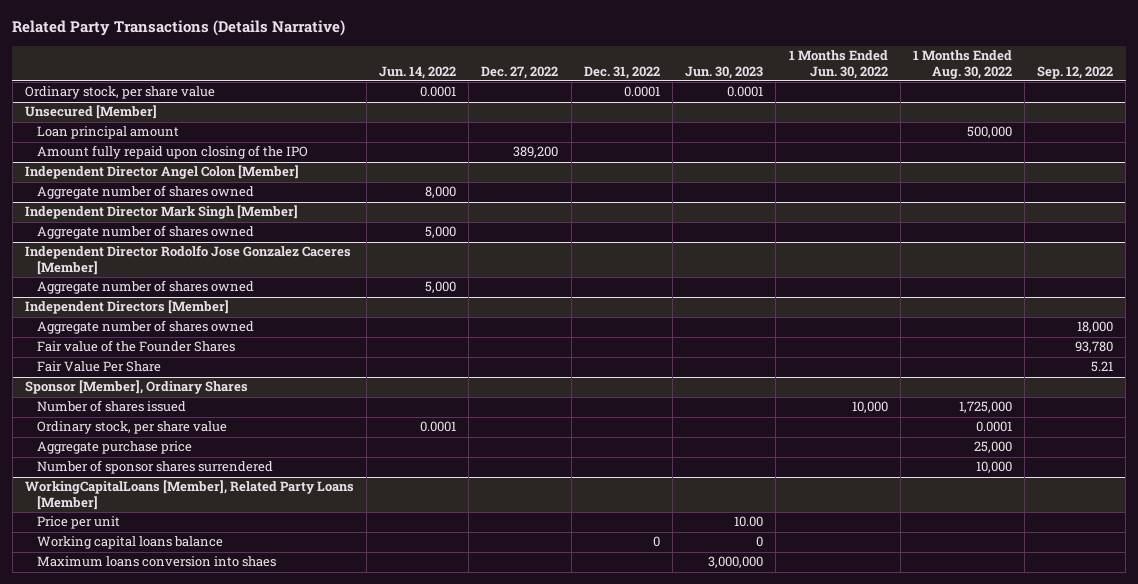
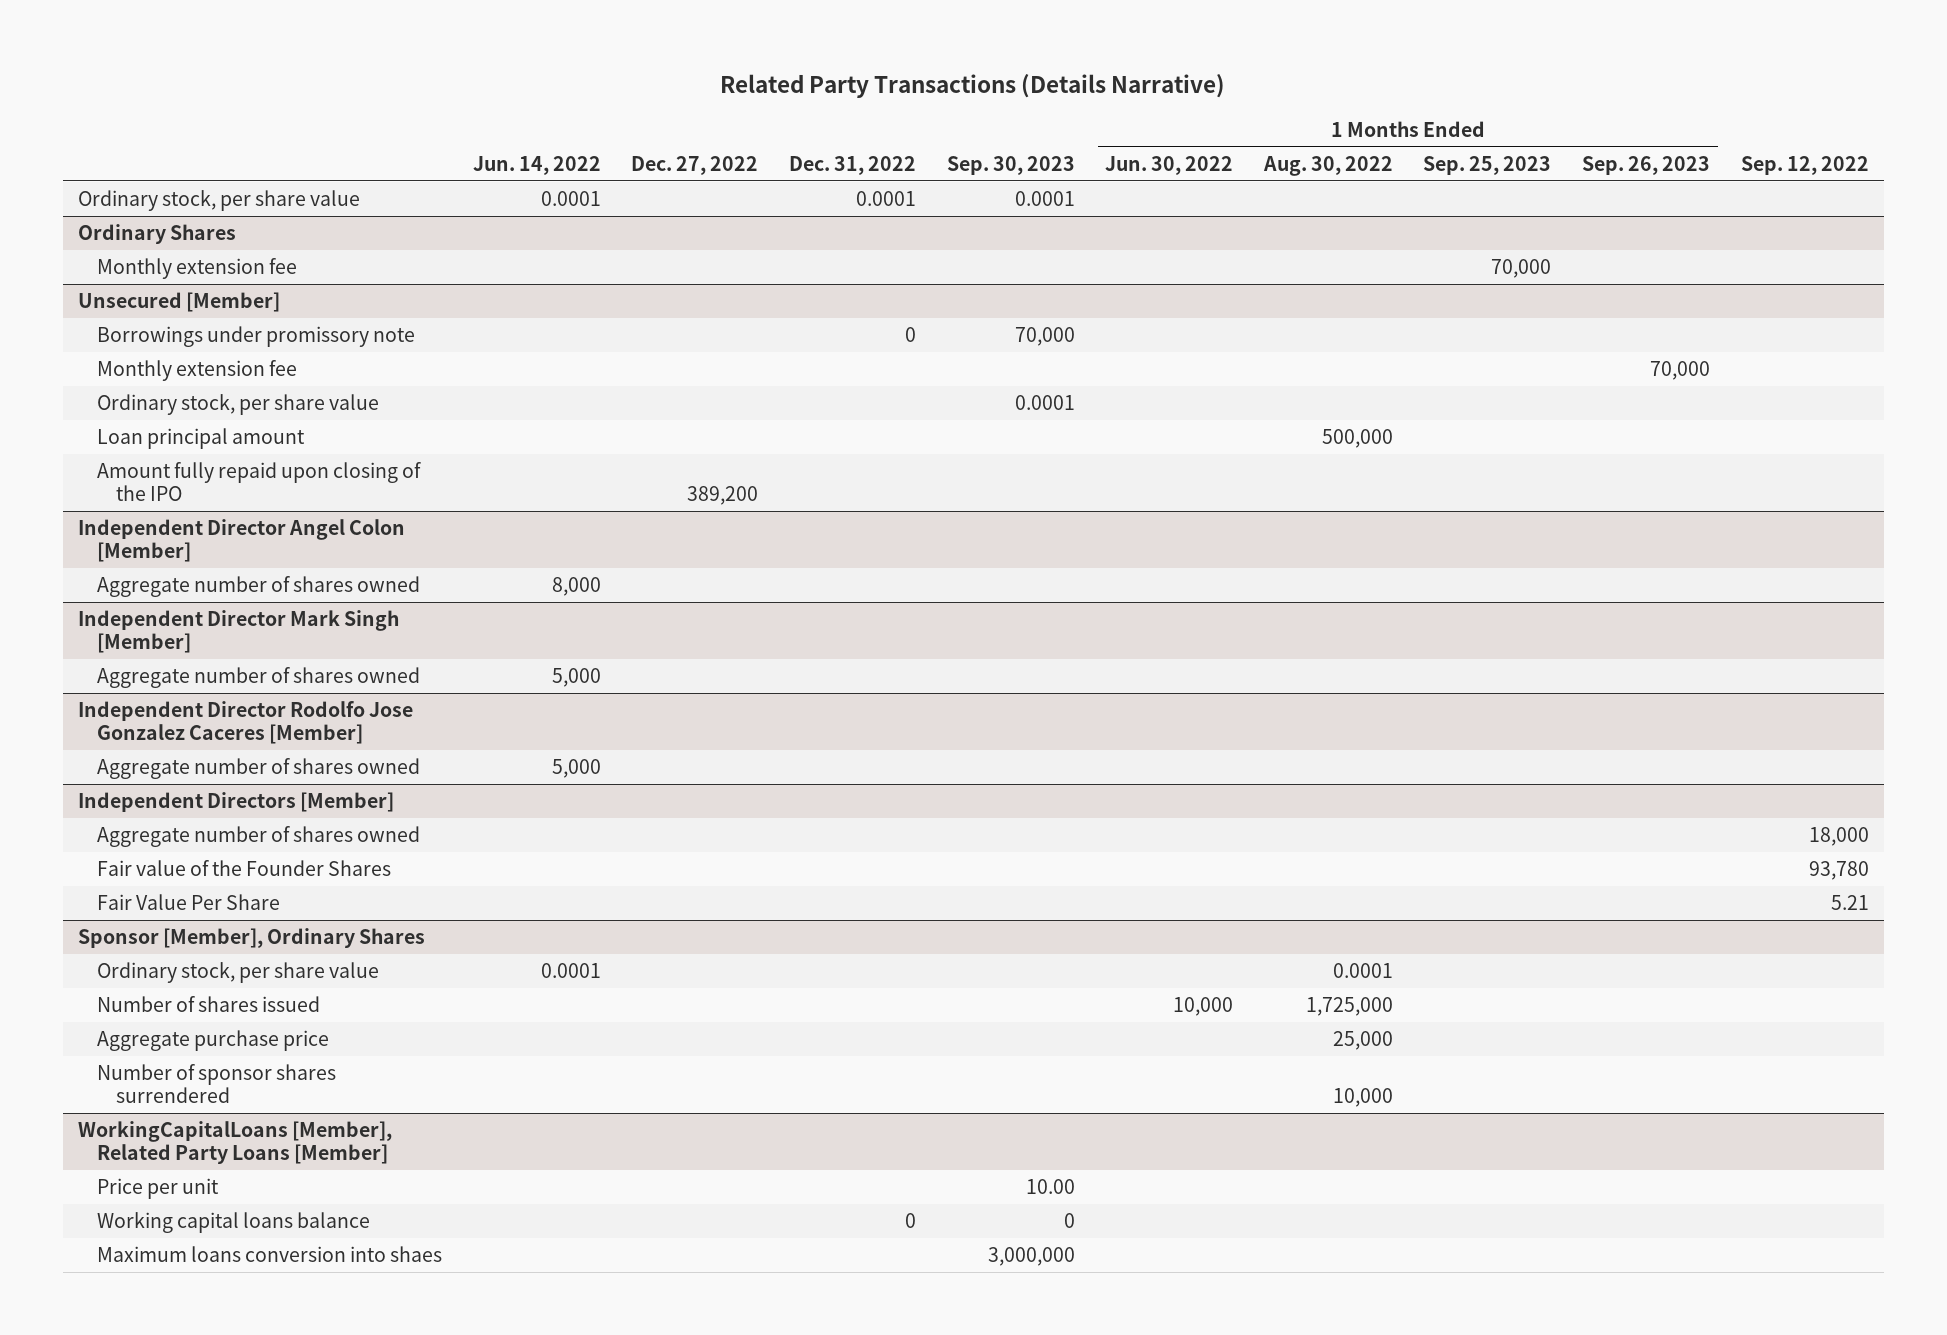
- | Jun. 14, 2022 | Dec. 27, 2022 | Dec. 31, 2022 | Jun. 30, 2023 | 1 Months Ended Jun. 30, 2022 | 1 Months Ended Aug. 30, 2022 | Sep. 12, 2022
+ | Jun. 14, 2022 | Dec. 27, 2022 | Dec. 31, 2022 | Sep. 30, 2023 | 1 Months Ended Jun. 30, 2022 | 1 Months Ended Aug. 30, 2022 | 1 Months Ended Sep. 25, 2023 | 1 Months Ended Sep. 26, 2023 | Sep. 12, 2022
+ Ordinary Shares
+ Monthly extension fee | | | | | | | 70,000 | |
@ Unsecured [Member]
+ Borrowings under promissory note | | | 0 | 70,000 | | | | |
+ Monthly extension fee | | | | | | | | 70,000 |
+ Ordinary stock, per share value | | | | 0.0001 | | | | |
@ Sponsor [Member], Ordinary Shares
moved down: Number of shares issued | | | | | 10,000 | 1,725,000 | | |

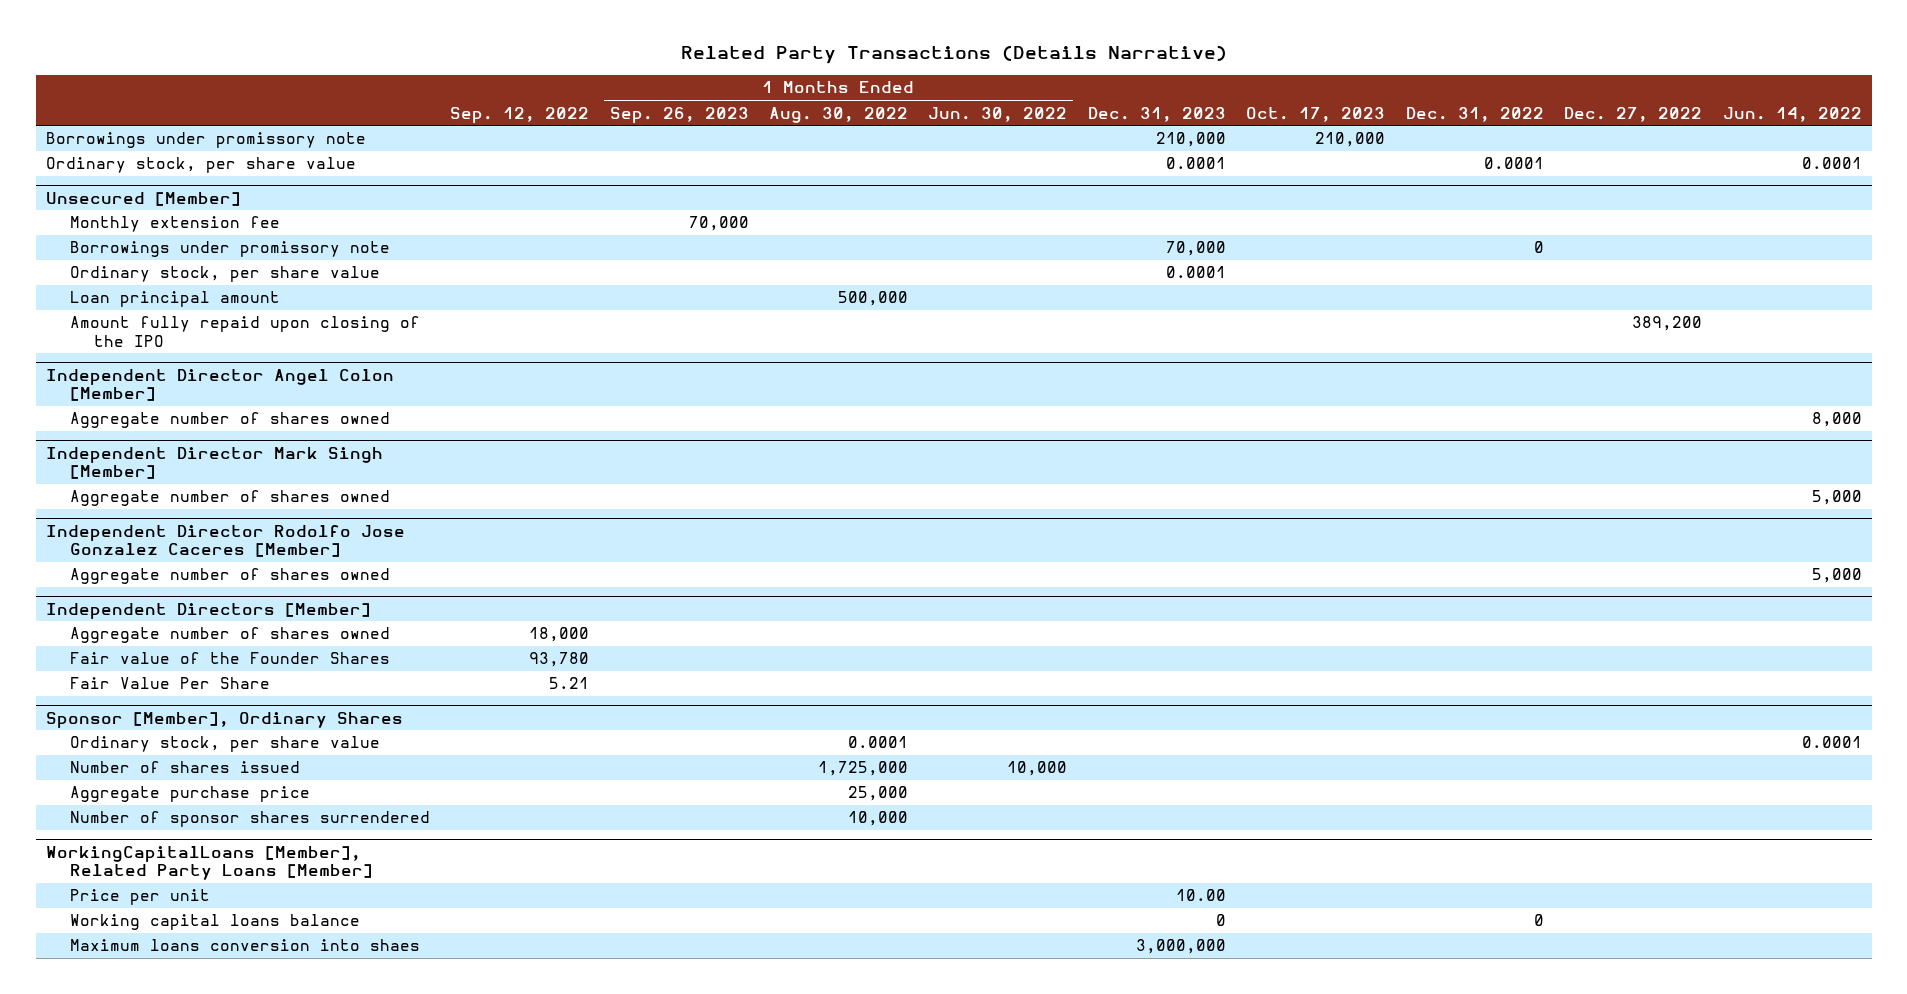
- | Jun. 14, 2022 | Dec. 27, 2022 | Dec. 31, 2022 | Sep. 30, 2023 | 1 Months Ended Jun. 30, 2022 | 1 Months Ended Aug. 30, 2022 | 1 Months Ended Sep. 25, 2023 | 1 Months Ended Sep. 26, 2023 | Sep. 12, 2022
+ | Sep. 12, 2022 | 1 Months Ended Sep. 26, 2023 | 1 Months Ended Aug. 30, 2022 | 1 Months Ended Jun. 30, 2022 | Dec. 31, 2023 | Oct. 17, 2023 | Dec. 31, 2022 | Dec. 27, 2022 | Jun. 14, 2022
+ Borrowings under promissory note | | | | | 210,000 | 210,000 | | |
- Ordinary Shares
- Monthly extension fee | | | | | | | 70,000 | |
@ Unsecured [Member]
moved down: Borrowings under promissory note | | | | | 70,000 | | 0 | |

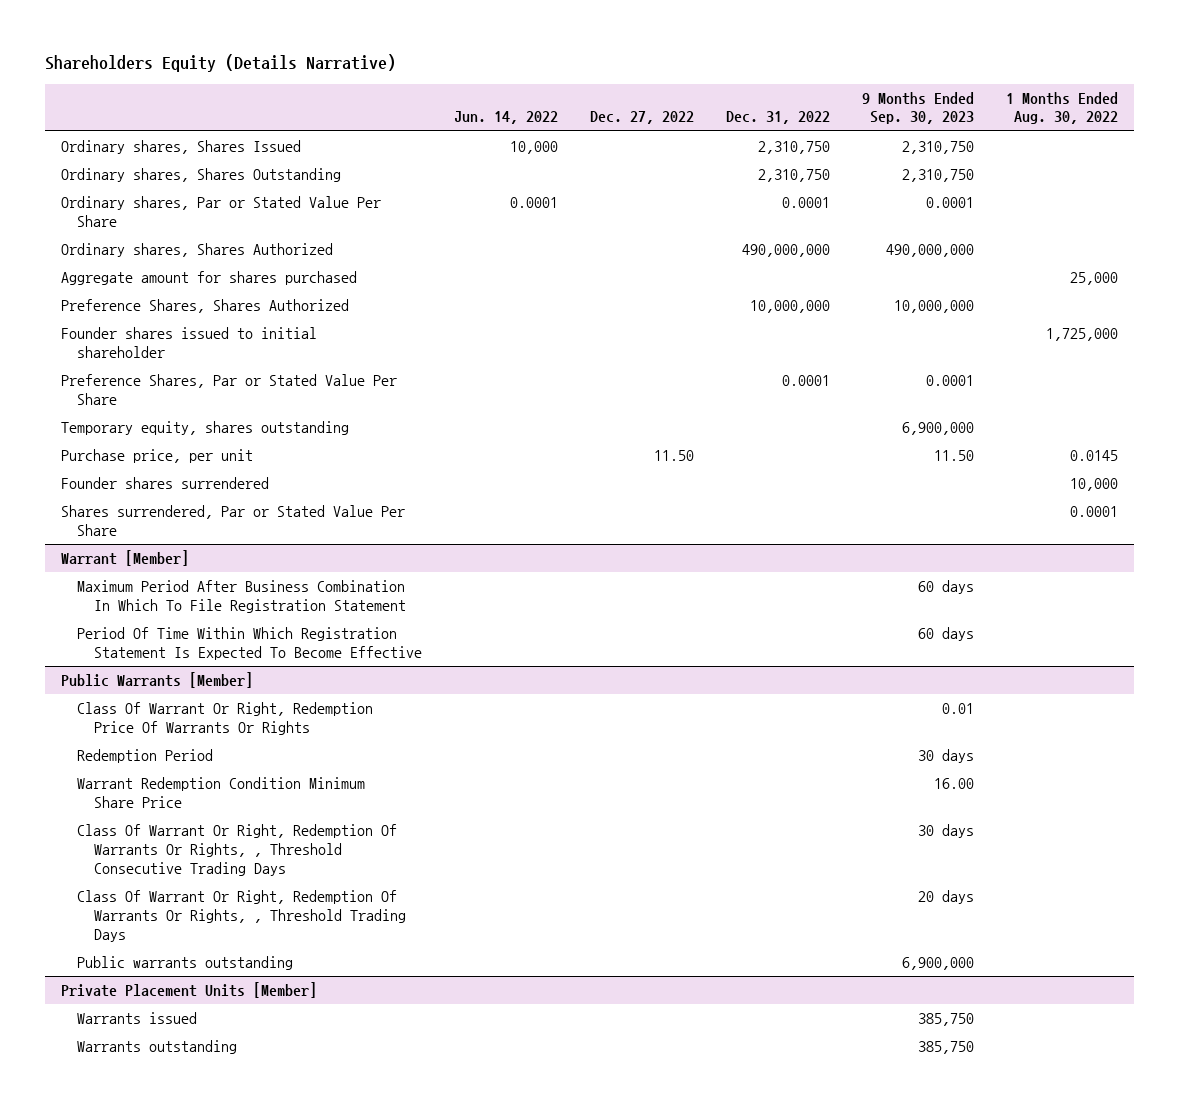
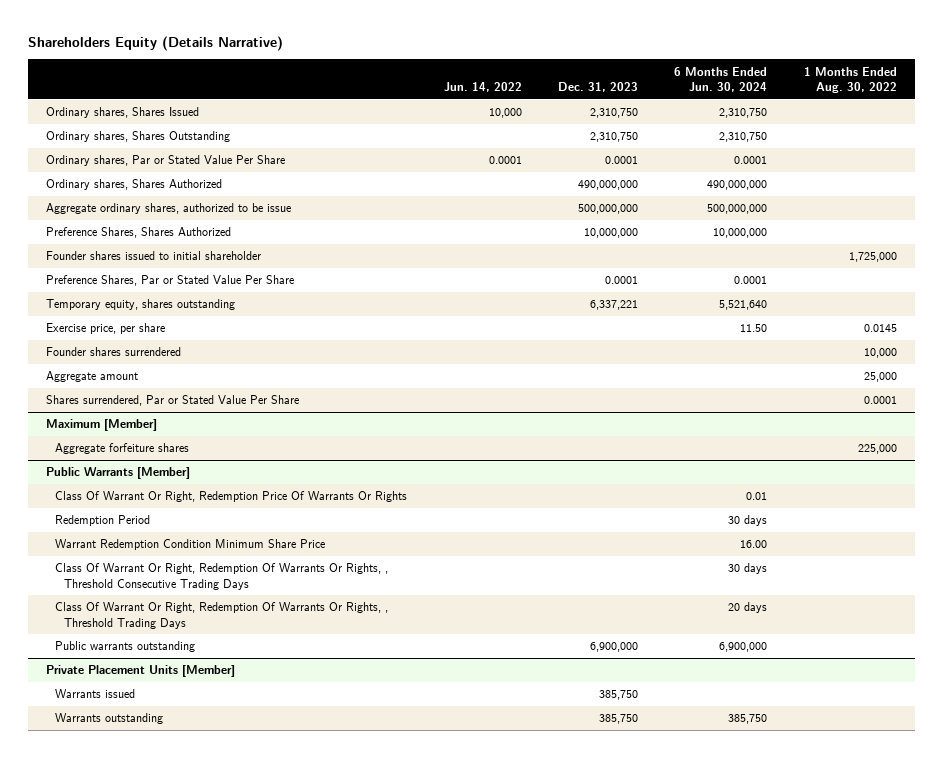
- | Jun. 14, 2022 | Dec. 27, 2022 | Dec. 31, 2022 | 9 Months Ended Sep. 30, 2023 | 1 Months Ended Aug. 30, 2022
+ | Jun. 14, 2022 | Dec. 31, 2023 | 6 Months Ended Jun. 30, 2024 | 1 Months Ended Aug. 30, 2022
- Aggregate amount for shares purchased | | | | | 25,000
+ Aggregate ordinary shares, authorized to be issue | | 500,000,000 | 500,000,000 |
- Purchase price, per unit | | 11.50 | | 11.50 | 0.0145
+ Exercise price, per share | | | 11.50 | 0.0145
+ Aggregate amount | | | | 25,000
- Warrant [Member]
- Maximum Period After Business Combination In Which To File Registration Statement | | | | 60 days |
- Period Of Time Within Which Registration Statement Is Expected To Become Effective | | | | 60 days |
+ Maximum [Member]
+ Aggregate forfeiture shares | | | | 225,000

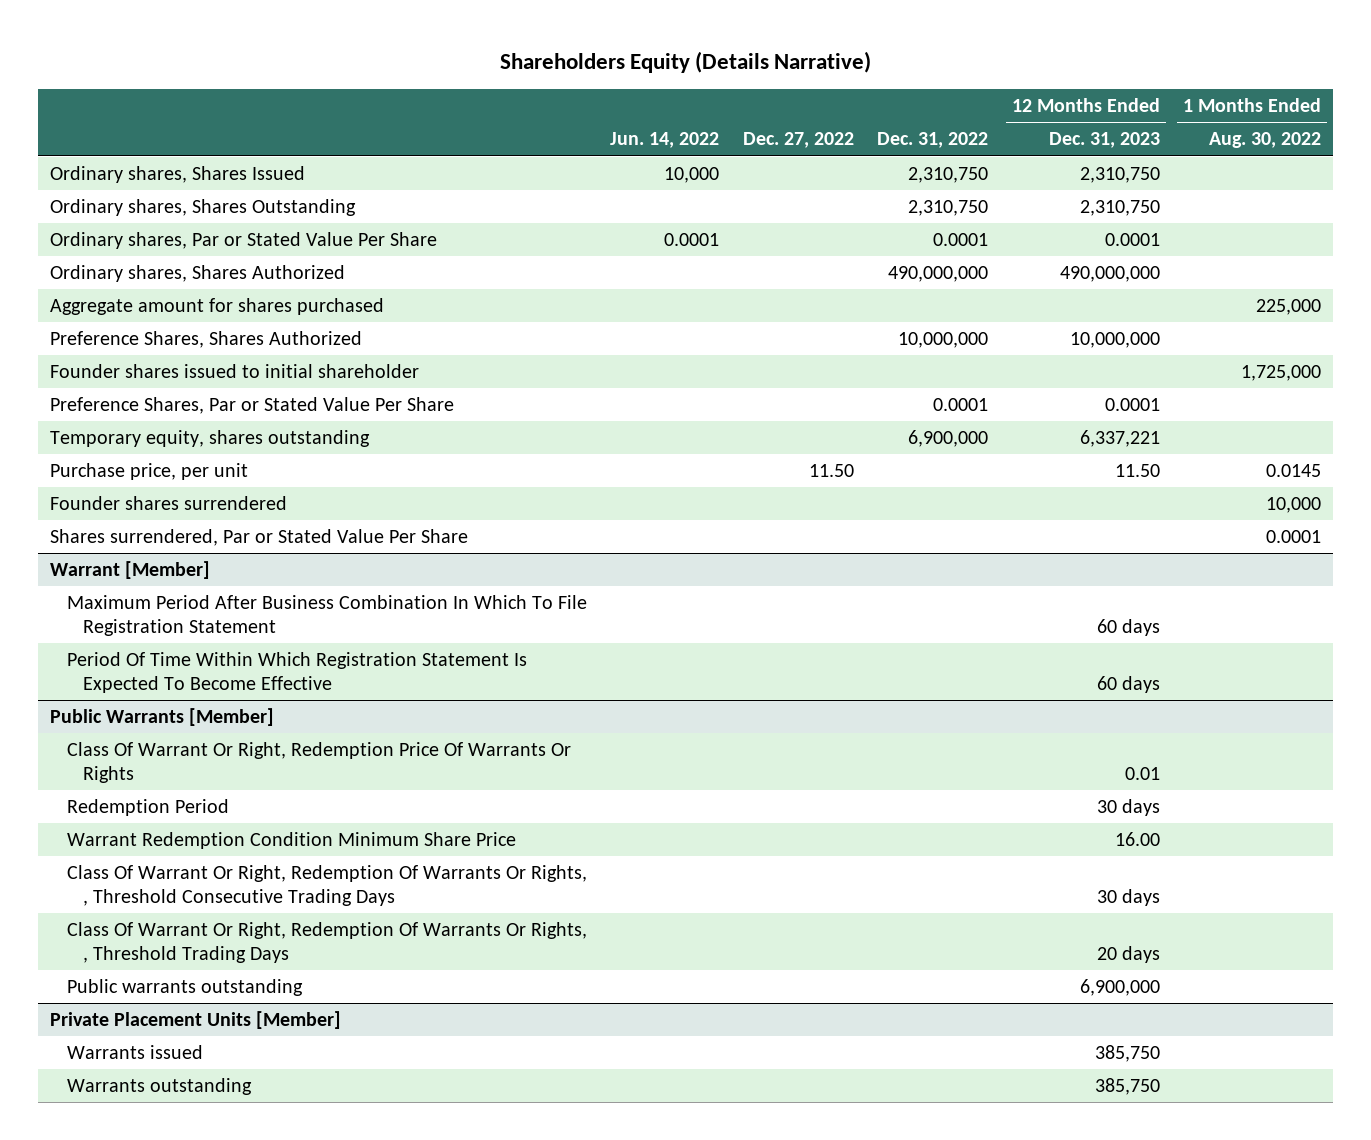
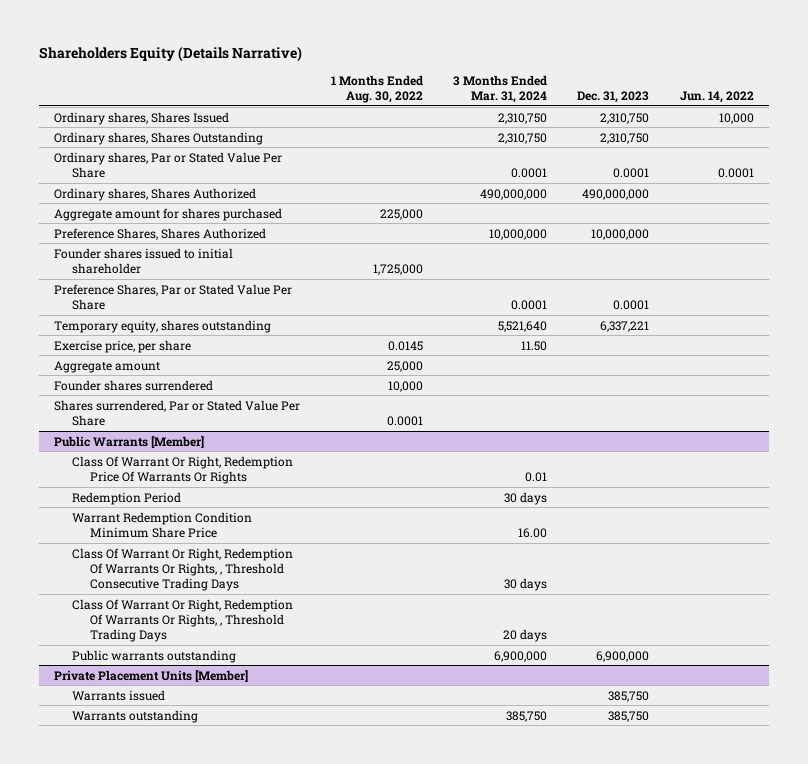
- | Jun. 14, 2022 | Dec. 27, 2022 | Dec. 31, 2022 | 12 Months Ended Dec. 31, 2023 | 1 Months Ended Aug. 30, 2022
+ | 1 Months Ended Aug. 30, 2022 | 3 Months Ended Mar. 31, 2024 | Dec. 31, 2023 | Jun. 14, 2022
- Purchase price, per unit | | 11.50 | | 11.50 | 0.0145
+ Exercise price, per share | 0.0145 | 11.50 | |
+ Aggregate amount | 25,000 | | |
- Warrant [Member]
- Maximum Period After Business Combination In Which To File Registration Statement | | | | 60 days |
- Period Of Time Within Which Registration Statement Is Expected To Become Effective | | | | 60 days |

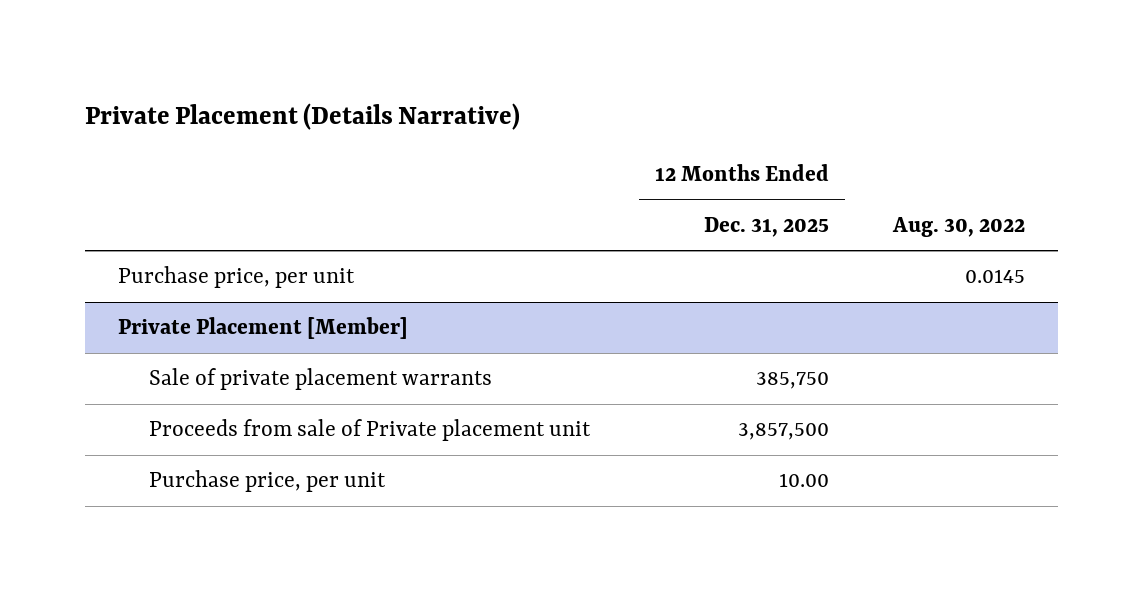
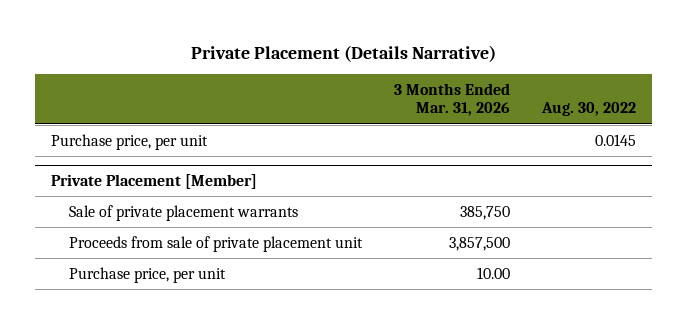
- | 12 Months Ended Dec. 31, 2025 | Aug. 30, 2022
+ | 3 Months Ended Mar. 31, 2026 | Aug. 30, 2022
@ Private Placement [Member]
- Proceeds from sale of Private placement unit | 3,857,500 |
+ Proceeds from sale of private placement unit | 3,857,500 |

